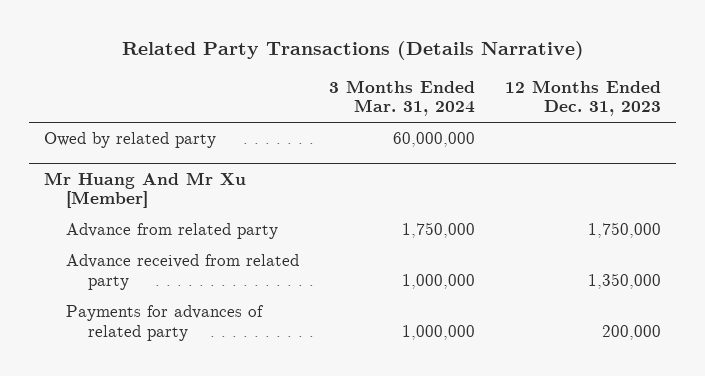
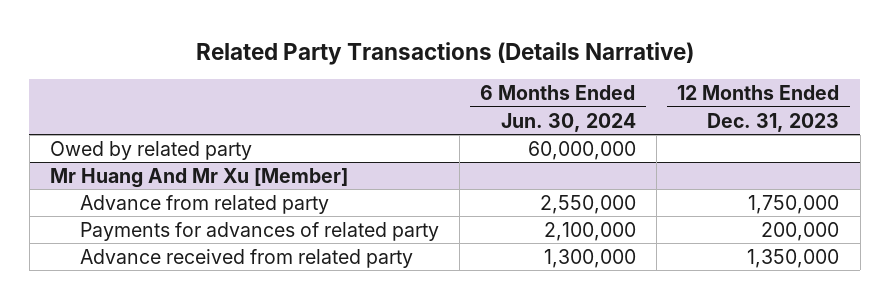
- | 3 Months Ended Mar. 31, 2024 | 12 Months Ended Dec. 31, 2023
+ | 6 Months Ended Jun. 30, 2024 | 12 Months Ended Dec. 31, 2023
@ Mr Huang And Mr Xu [Member]
moved down: Advance received from related party | 1,300,000 | 1,350,000

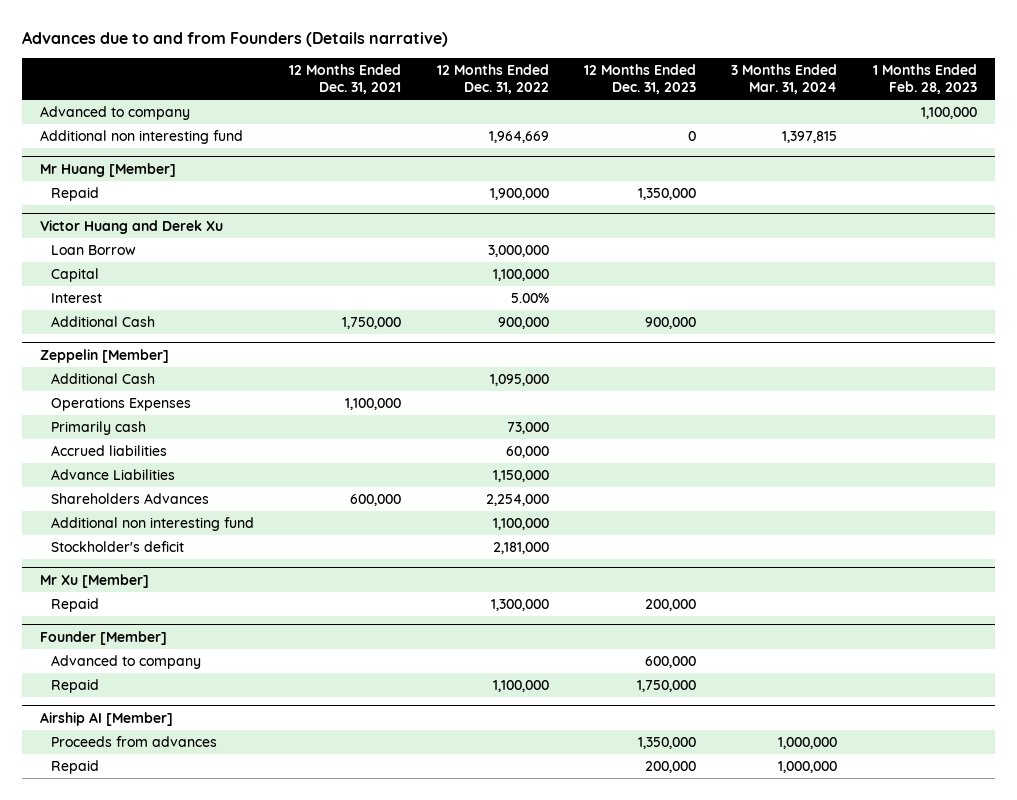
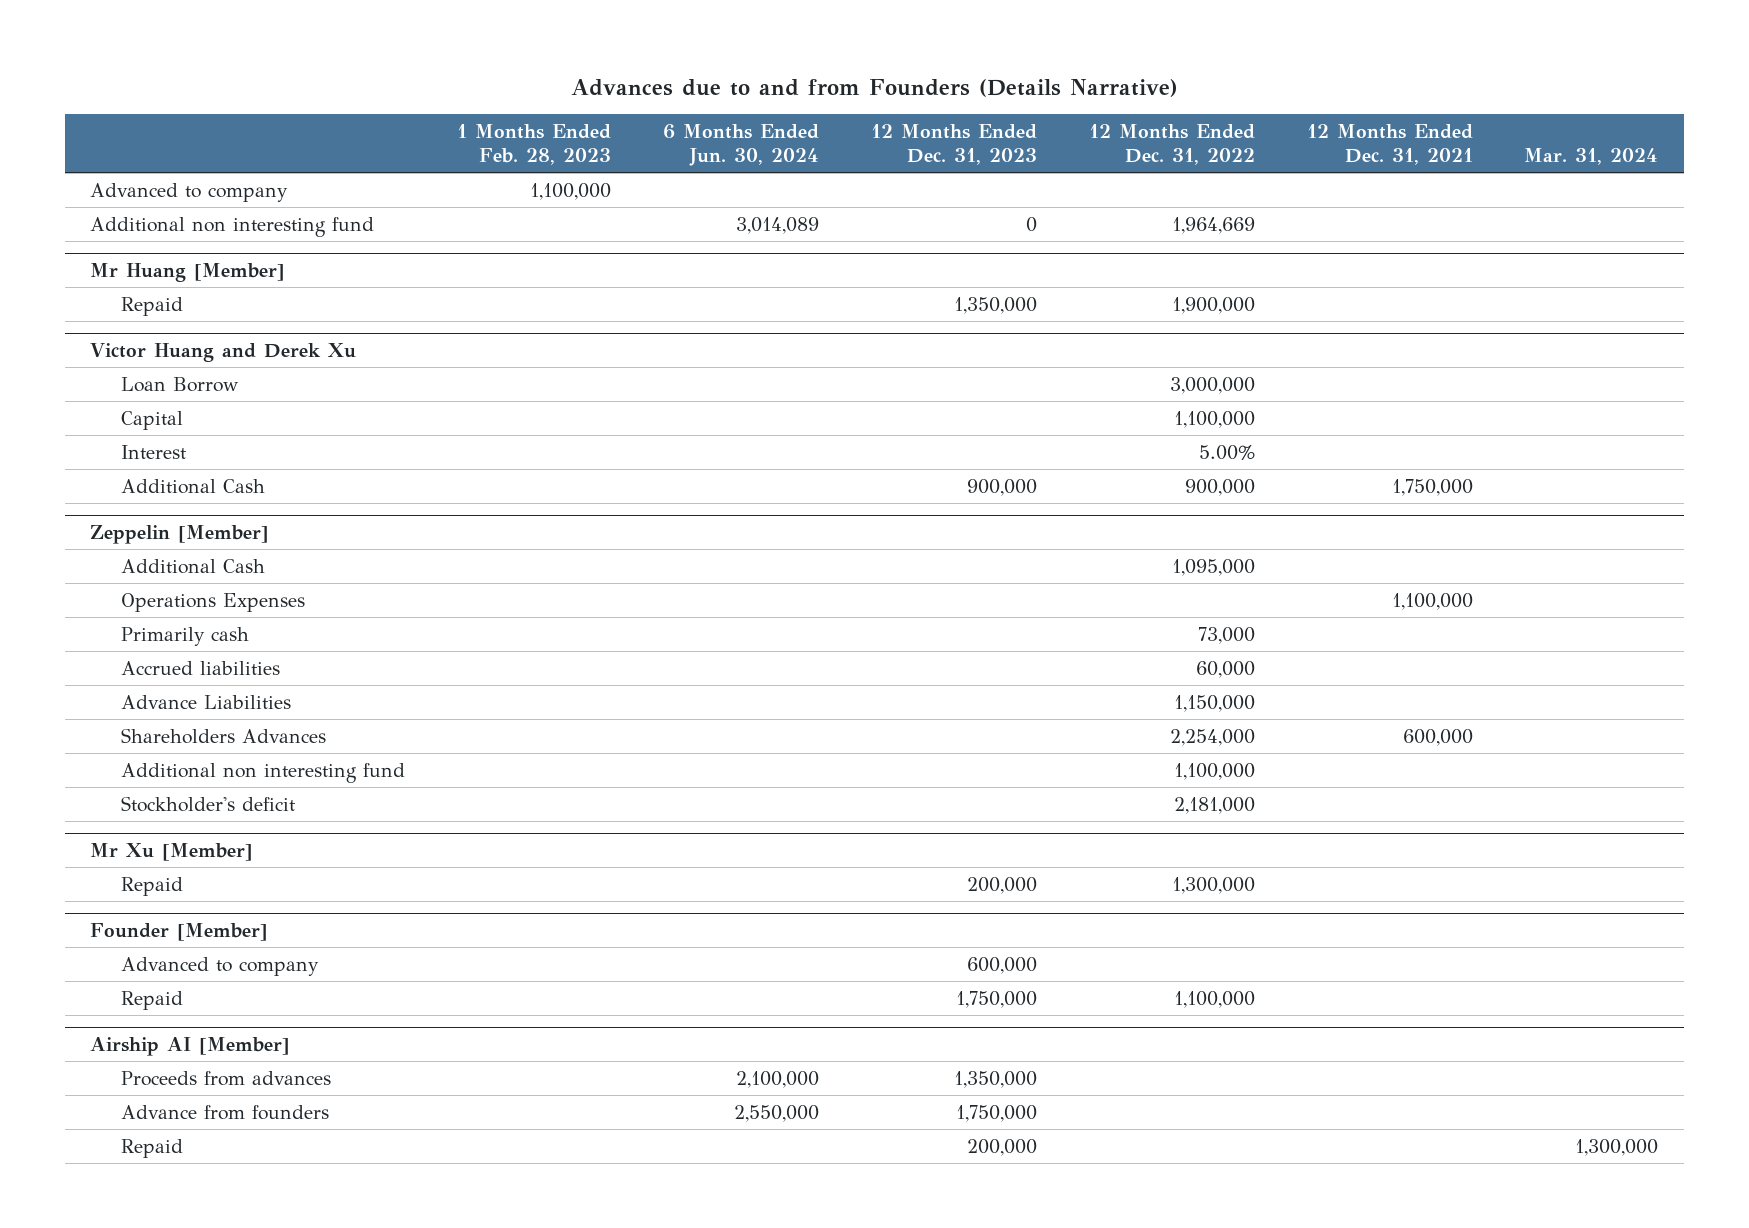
- Advances due to and from Founders (Details narrative)
+ Advances due to and from Founders (Details Narrative)
- | 12 Months Ended Dec. 31, 2021 | 12 Months Ended Dec. 31, 2022 | 12 Months Ended Dec. 31, 2023 | 3 Months Ended Mar. 31, 2024 | 1 Months Ended Feb. 28, 2023
+ | 1 Months Ended Feb. 28, 2023 | 6 Months Ended Jun. 30, 2024 | 12 Months Ended Dec. 31, 2023 | 12 Months Ended Dec. 31, 2022 | 12 Months Ended Dec. 31, 2021 | Mar. 31, 2024
@ Airship AI [Member]
+ Advance from founders | | 2,550,000 | 1,750,000 | | |

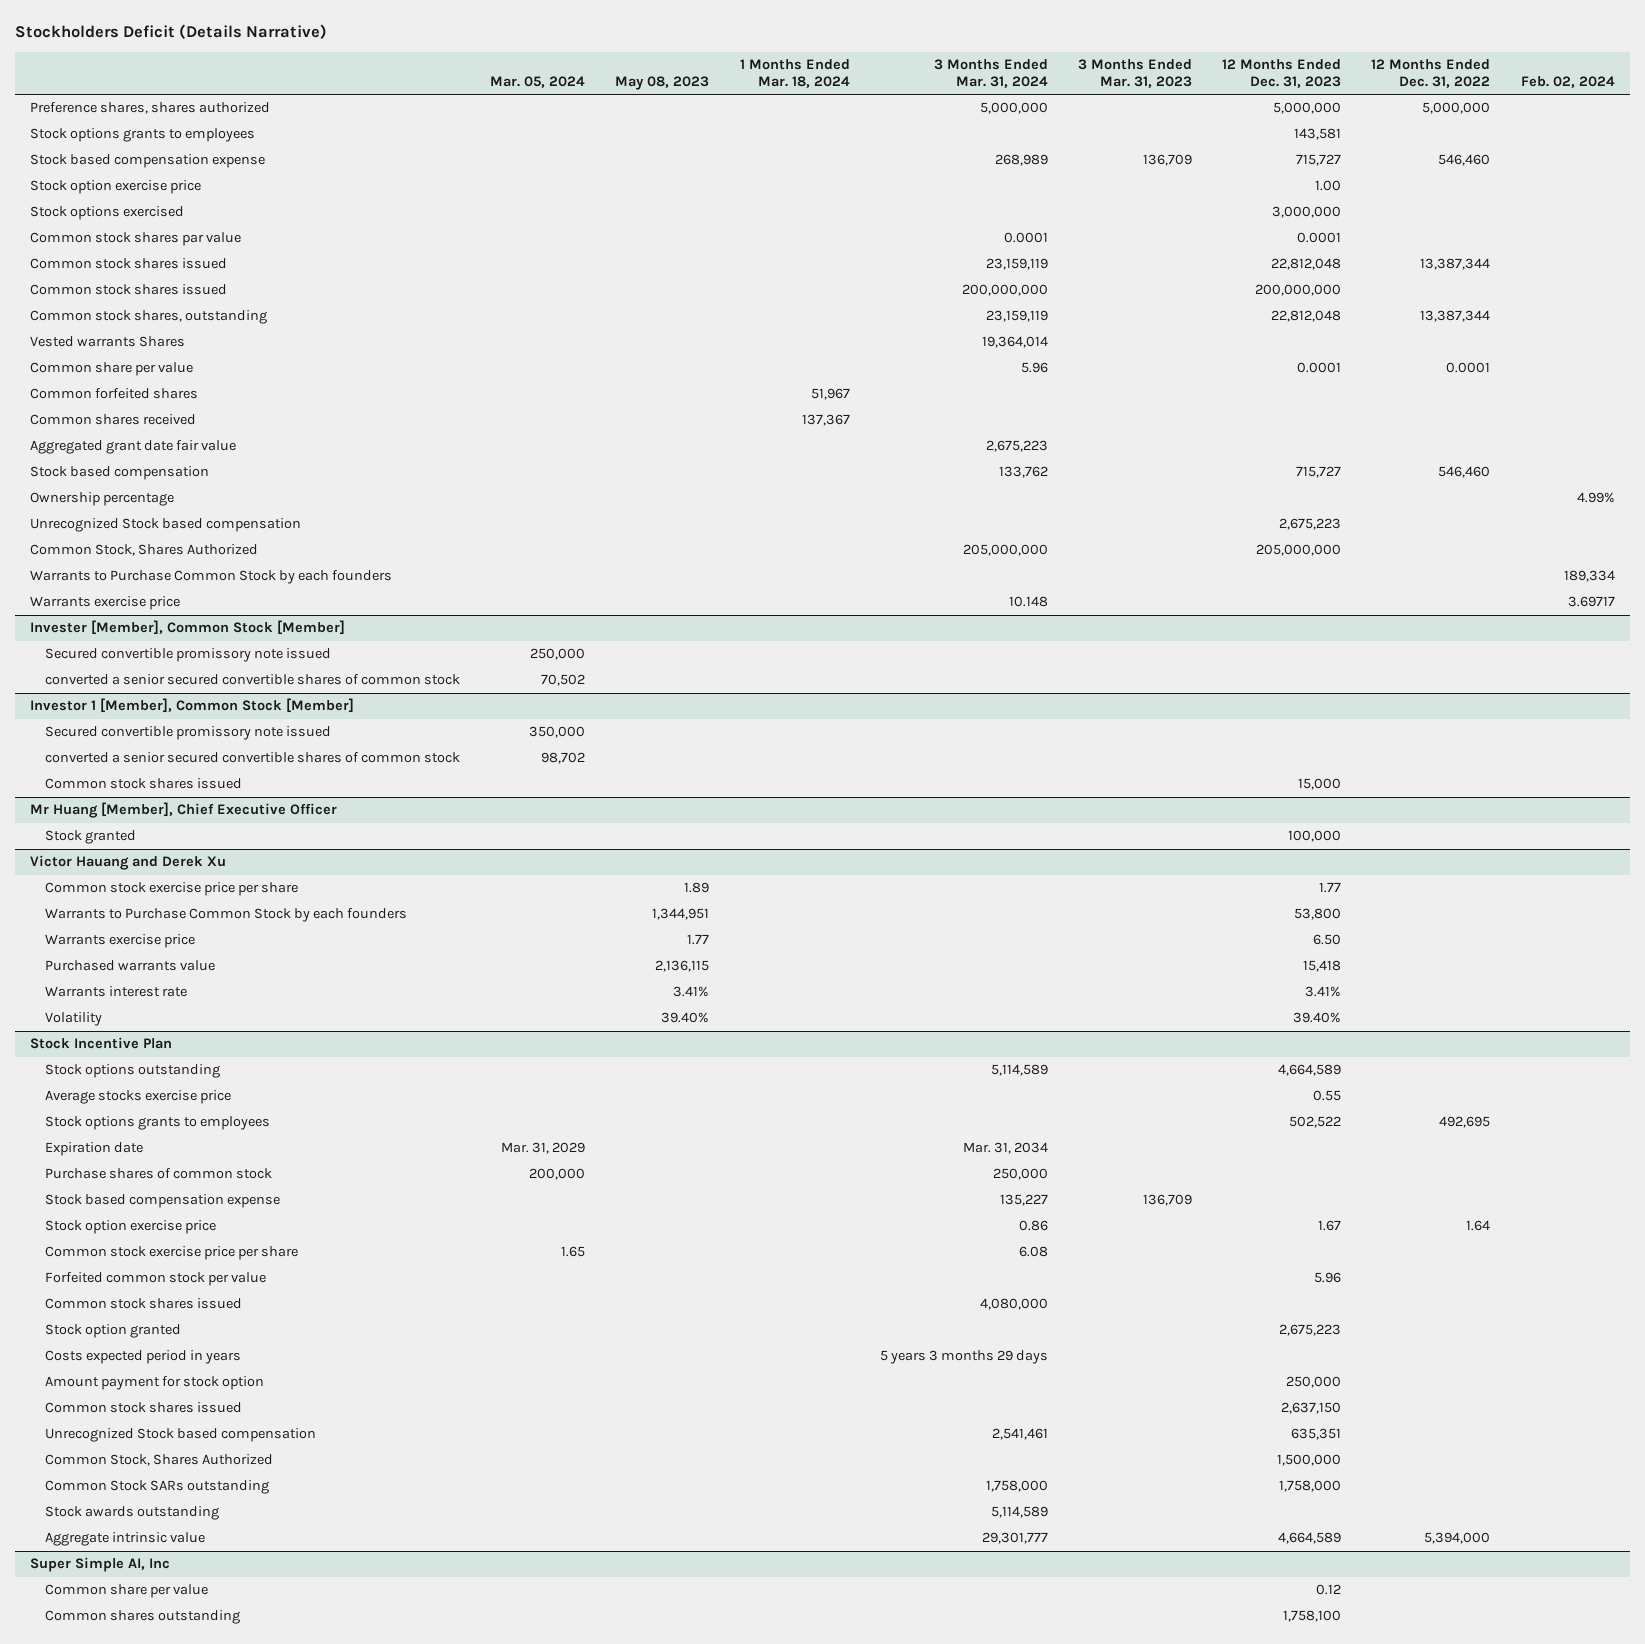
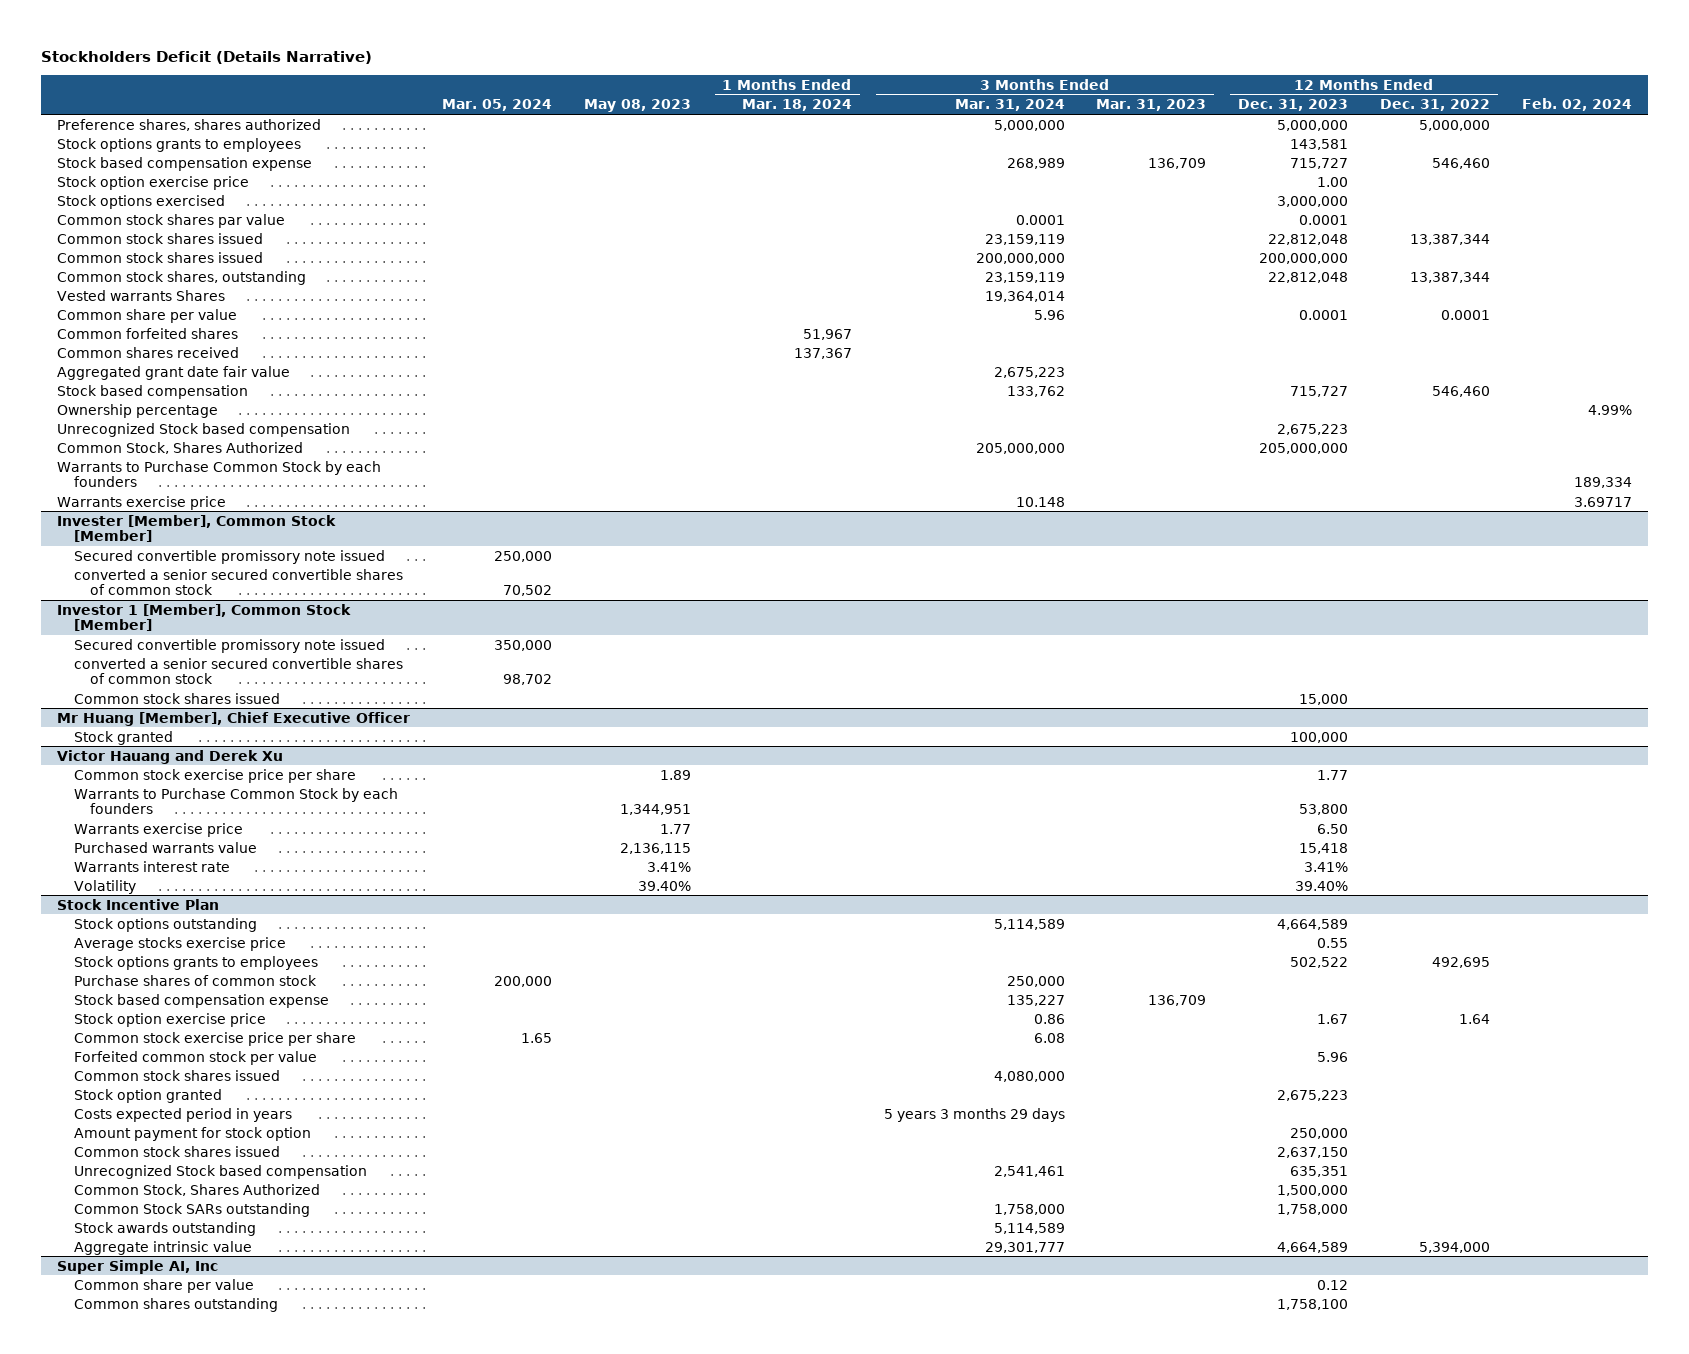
@ Stock Incentive Plan
- Expiration date | Mar. 31, 2029 | | | Mar. 31, 2034 | | | |

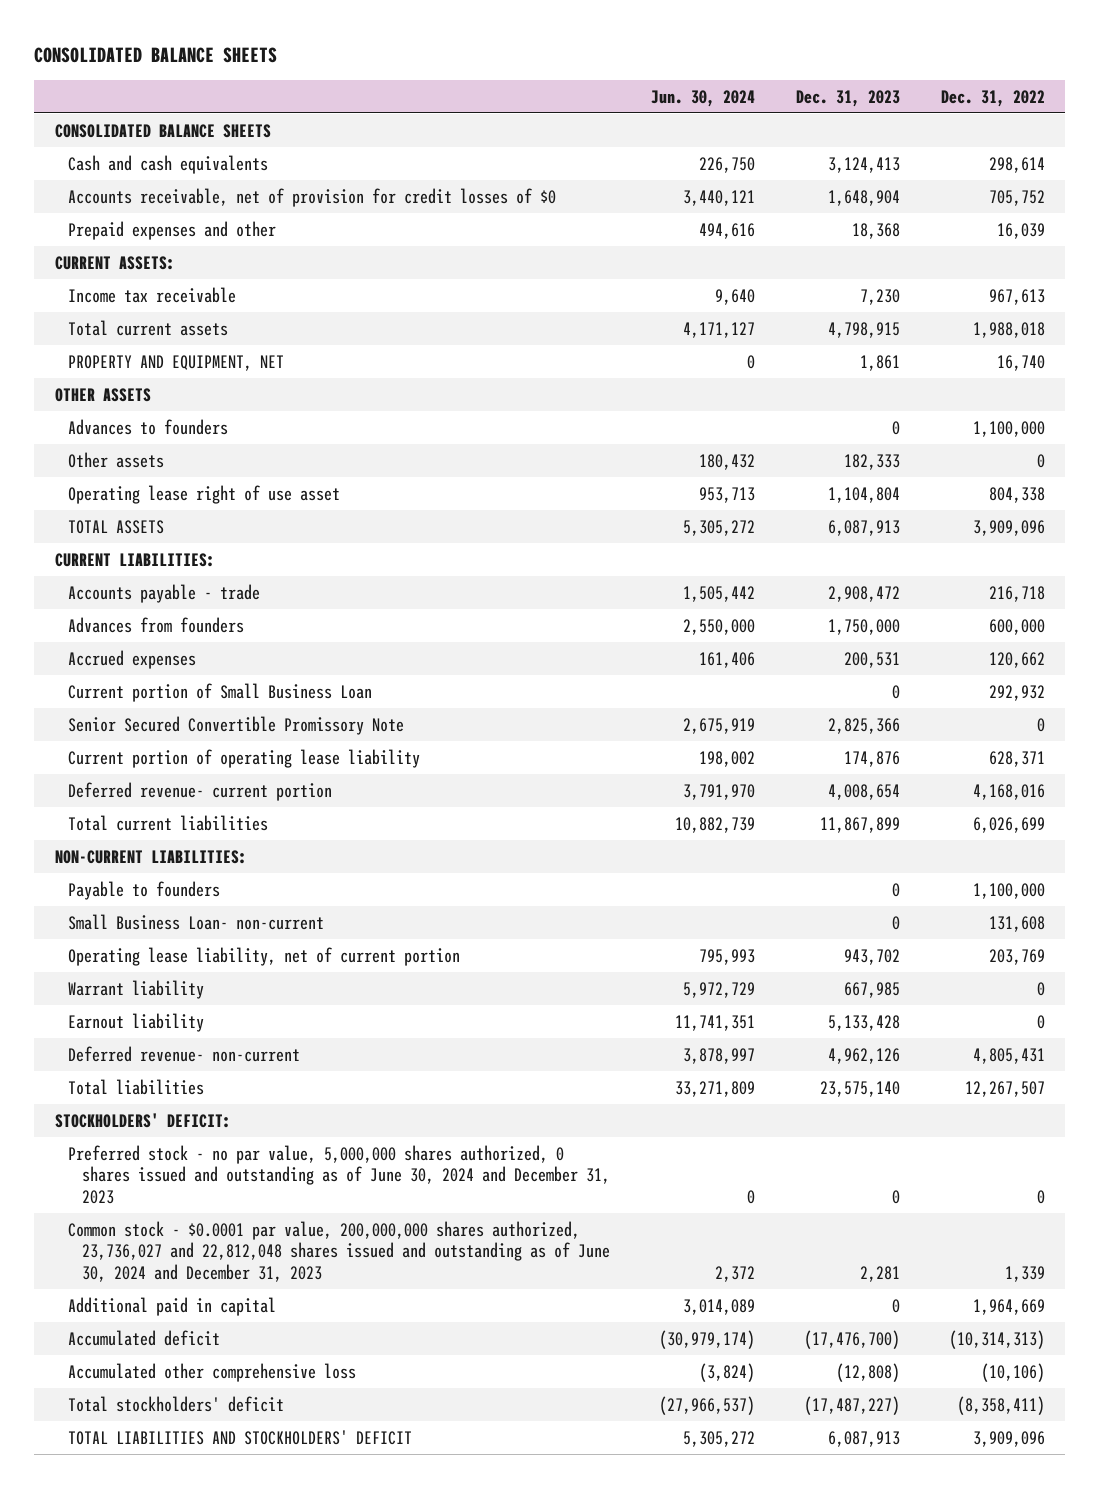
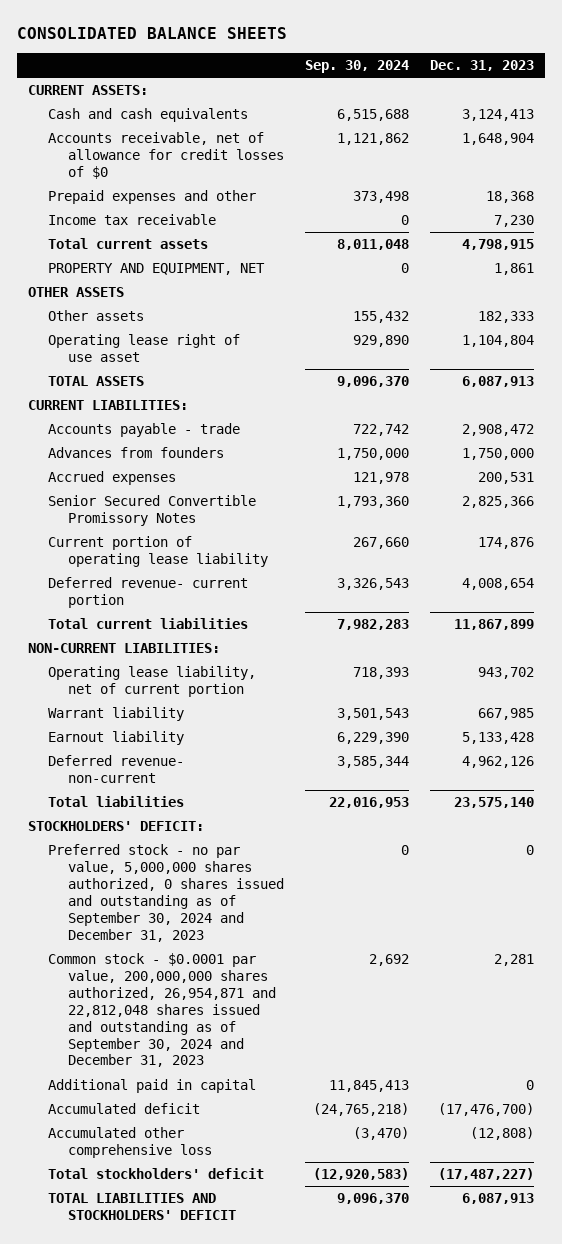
- | Jun. 30, 2024 | Dec. 31, 2023 | Dec. 31, 2022
+ | Sep. 30, 2024 | Dec. 31, 2023
- CONSOLIDATED BALANCE SHEETS
moved up: CURRENT ASSETS:
- Accounts receivable, net of provision for credit losses of $0 | 3,440,121 | 1,648,904 | 705,752
+ Accounts receivable, net of allowance for credit losses of $0 | 1,121,862 | 1,648,904
- Advances to founders | | 0 | 1,100,000
- Current portion of Small Business Loan | | 0 | 292,932
- Senior Secured Convertible Promissory Note | 2,675,919 | 2,825,366 | 0
+ Senior Secured Convertible Promissory Notes | 1,793,360 | 2,825,366
- Payable to founders | | 0 | 1,100,000
- Small Business Loan- non-current | | 0 | 131,608
- Preferred stock - no par value, 5,000,000 shares authorized, 0 shares issued and outstanding as of June 30, 2024 and December 31, 2023 | 0 | 0 | 0
- Common stock - $0.0001 par value, 200,000,000 shares authorized, 23,736,027 and 22,812,048 shares issued and outstanding as of June 30, 2024 and December 31, 2023 | 2,372 | 2,281 | 1,339
+ Preferred stock - no par value, 5,000,000 shares authorized, 0 shares issued and outstanding as of September 30, 2024 and December 31, 2023 | 0 | 0
+ Common stock - $0.0001 par value, 200,000,000 shares authorized, 26,954,871 and 22,812,048 shares issued and outstanding as of September 30, 2024 and December 31, 2023 | 2,692 | 2,281

